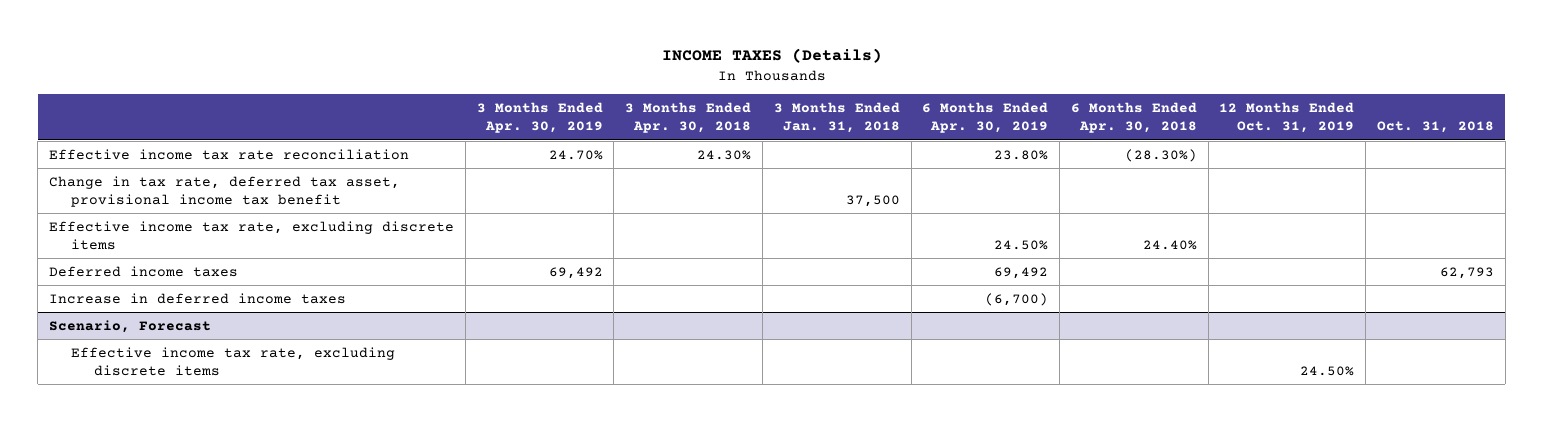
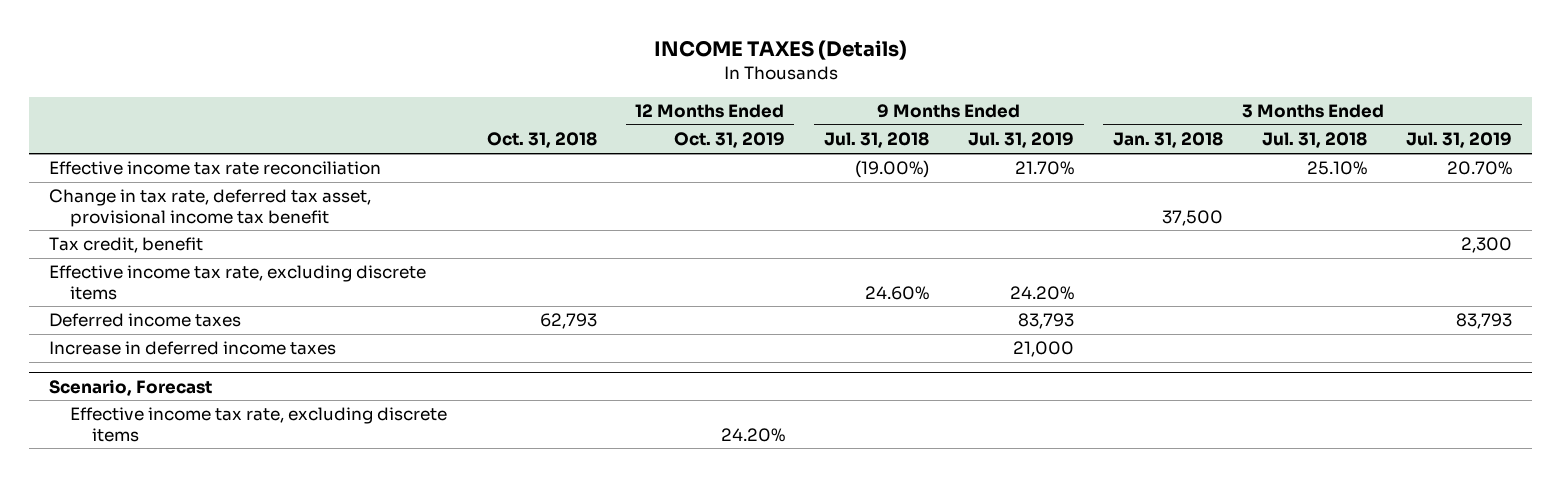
- | 3 Months Ended Apr. 30, 2019 | 3 Months Ended Apr. 30, 2018 | 3 Months Ended Jan. 31, 2018 | 6 Months Ended Apr. 30, 2019 | 6 Months Ended Apr. 30, 2018 | 12 Months Ended Oct. 31, 2019 | Oct. 31, 2018
+ | Oct. 31, 2018 | 12 Months Ended Oct. 31, 2019 | 9 Months Ended Jul. 31, 2018 | 9 Months Ended Jul. 31, 2019 | 3 Months Ended Jan. 31, 2018 | 3 Months Ended Jul. 31, 2018 | 3 Months Ended Jul. 31, 2019
+ Tax credit, benefit | | | | | | | 2,300
@ Scenario, Forecast
- Effective income tax rate, excluding discrete items | | | | | | 24.50% |
+ Effective income tax rate, excluding discrete items | | 24.20% | | | | |

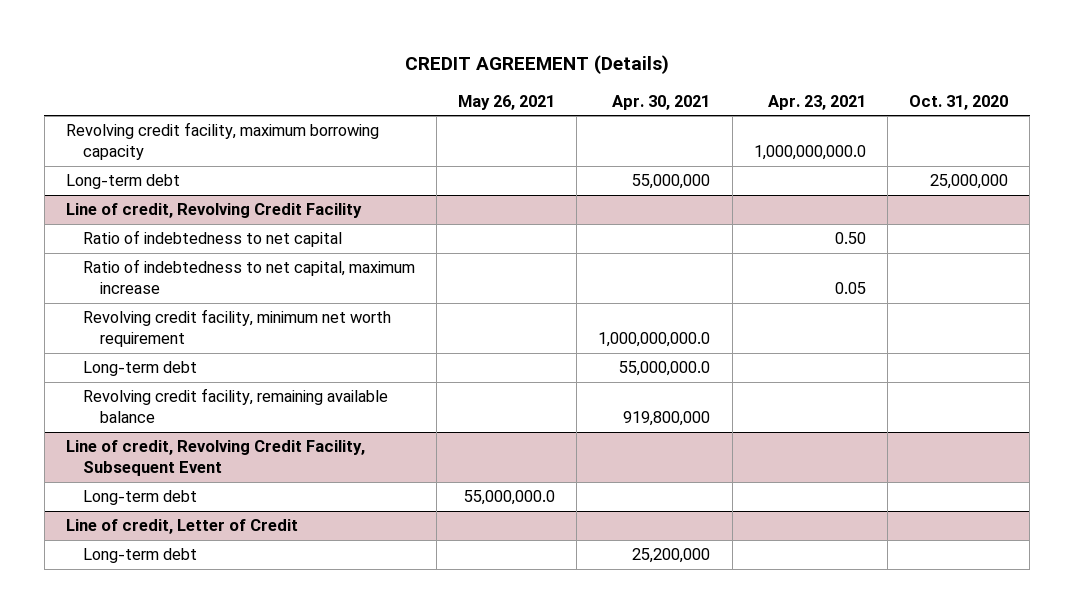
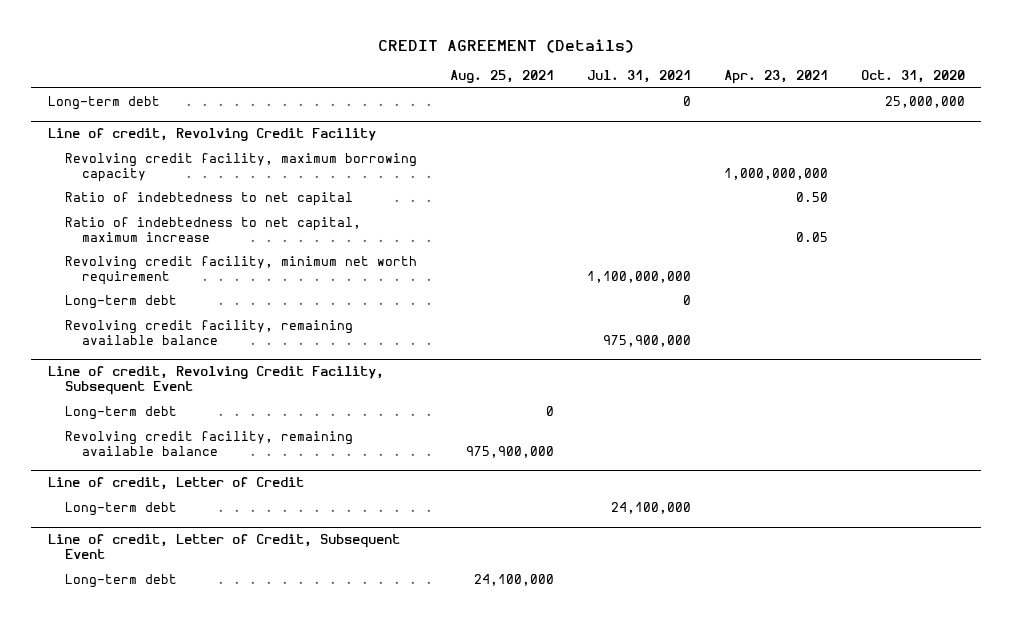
- | May 26, 2021 | Apr. 30, 2021 | Apr. 23, 2021 | Oct. 31, 2020
+ | Aug. 25, 2021 | Jul. 31, 2021 | Apr. 23, 2021 | Oct. 31, 2020
- Revolving credit facility, maximum borrowing capacity | | | 1,000,000,000.0 |
@ Line of credit, Revolving Credit Facility
+ Revolving credit facility, maximum borrowing capacity | | | 1,000,000,000 |
@ Line of credit, Revolving Credit Facility, Subsequent Event
+ Revolving credit facility, remaining available balance | 975,900,000 | | |
+ Line of credit, Letter of Credit, Subsequent Event
+ Long-term debt | 24,100,000 | | |

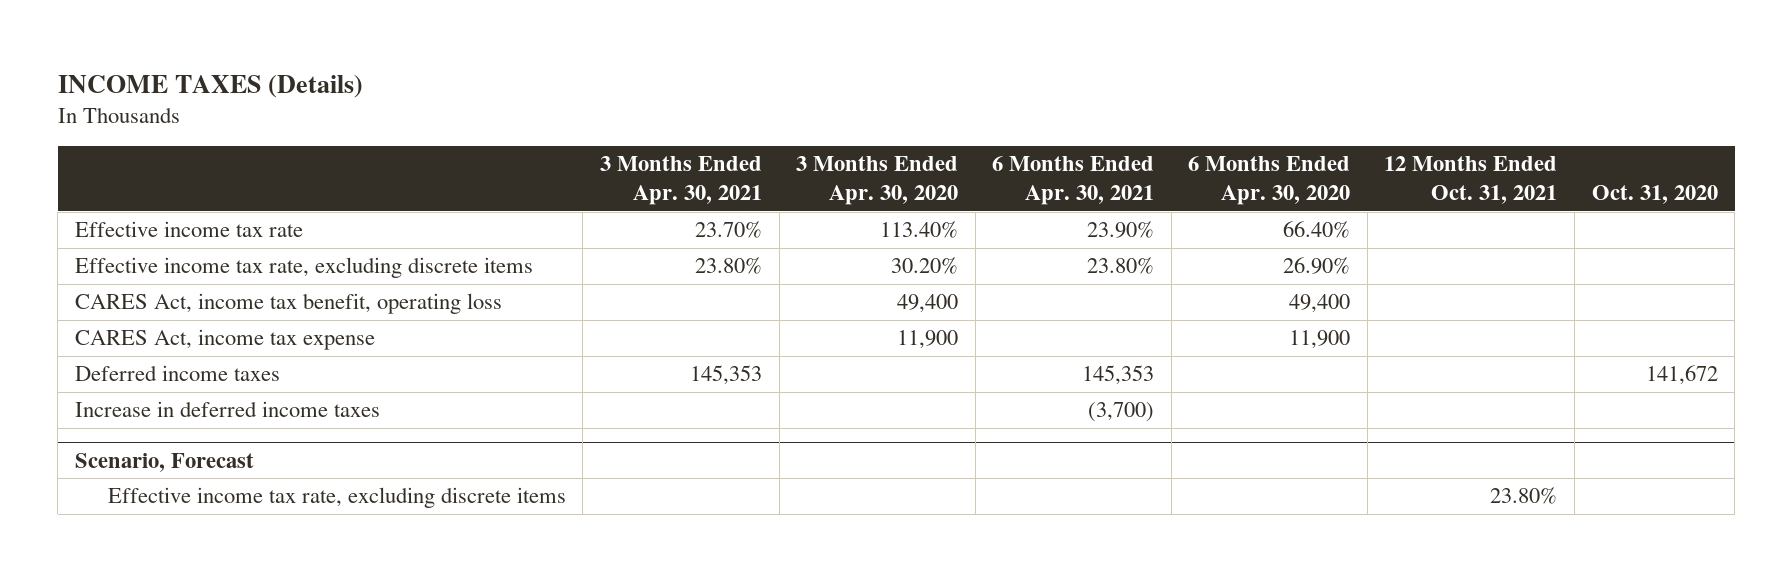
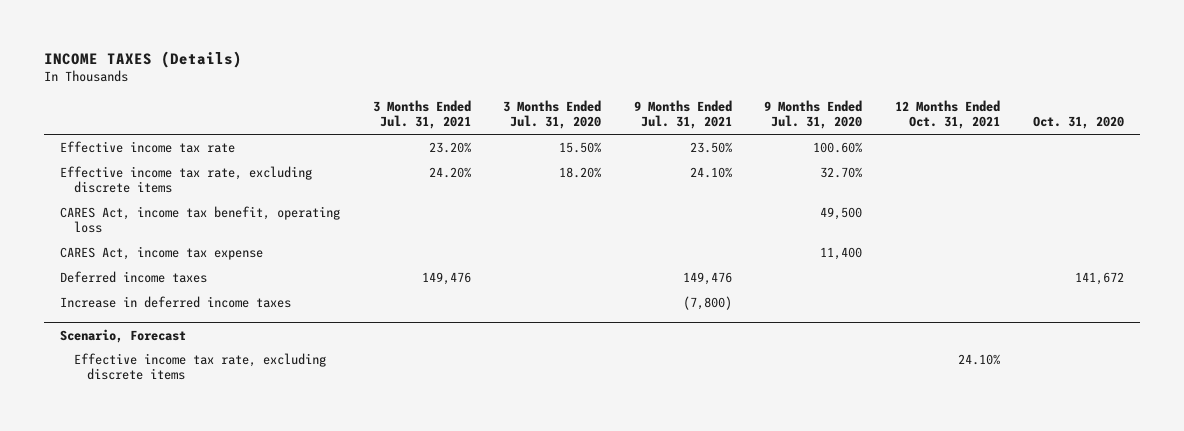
- | 3 Months Ended Apr. 30, 2021 | 3 Months Ended Apr. 30, 2020 | 6 Months Ended Apr. 30, 2021 | 6 Months Ended Apr. 30, 2020 | 12 Months Ended Oct. 31, 2021 | Oct. 31, 2020
+ | 3 Months Ended Jul. 31, 2021 | 3 Months Ended Jul. 31, 2020 | 9 Months Ended Jul. 31, 2021 | 9 Months Ended Jul. 31, 2020 | 12 Months Ended Oct. 31, 2021 | Oct. 31, 2020
@ Scenario, Forecast
- Effective income tax rate, excluding discrete items | | | | | 23.80% |
+ Effective income tax rate, excluding discrete items | | | | | 24.10% |

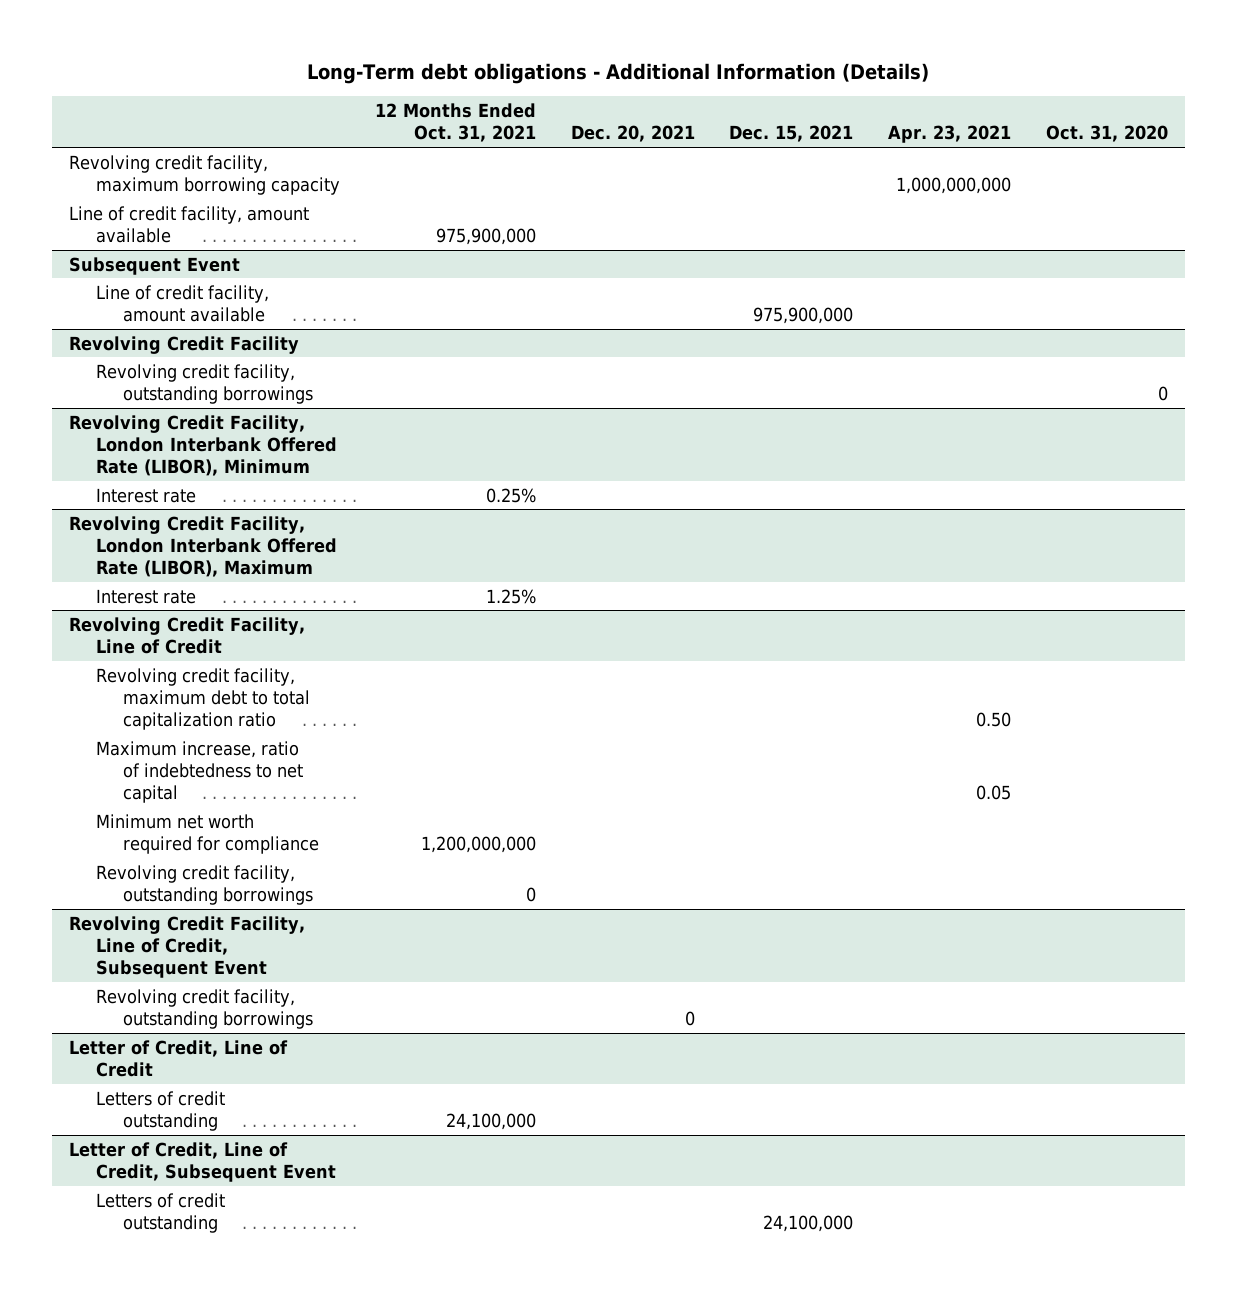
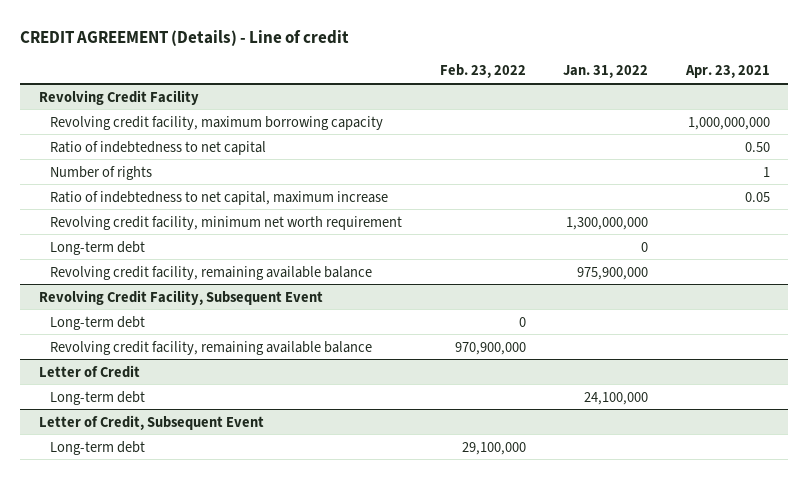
- Long-Term debt obligations - Additional Information (Details)
+ CREDIT AGREEMENT (Details) - Line of credit
- | 12 Months Ended Oct. 31, 2021 | Dec. 20, 2021 | Dec. 15, 2021 | Apr. 23, 2021 | Oct. 31, 2020
+ | Feb. 23, 2022 | Jan. 31, 2022 | Apr. 23, 2021
- Revolving credit facility, maximum borrowing capacity | | | | 1,000,000,000 |
- Line of credit facility, amount available | 975,900,000 | | | |
- Subsequent Event
- Line of credit facility, amount available | | | 975,900,000 | |
@ Revolving Credit Facility
- Revolving credit facility, outstanding borrowings | | | | | 0
- Revolving Credit Facility, London Interbank Offered Rate (LIBOR), Minimum
- Interest rate | 0.25% | | | |
- Revolving Credit Facility, London Interbank Offered Rate (LIBOR), Maximum
- Interest rate | 1.25% | | | |
- Revolving Credit Facility, Line of Credit
- Revolving credit facility, maximum debt to total capitalization ratio | | | | 0.50 |
- Maximum increase, ratio of indebtedness to net capital | | | | 0.05 |
- Minimum net worth required for compliance | 1,200,000,000 | | | |
- Revolving credit facility, outstanding borrowings | 0 | | | |
- Revolving Credit Facility, Line of Credit, Subsequent Event
- Revolving credit facility, outstanding borrowings | | 0 | | |
- Letter of Credit, Line of Credit
- Letters of credit outstanding | 24,100,000 | | | |
- Letter of Credit, Line of Credit, Subsequent Event
- Letters of credit outstanding | | | 24,100,000 | |
@ Revolving Credit Facility
+ Revolving credit facility, maximum borrowing capacity | | | 1,000,000,000
+ Ratio of indebtedness to net capital | | | 0.50
+ Number of rights | | | 1
+ Ratio of indebtedness to net capital, maximum increase | | | 0.05
+ Revolving credit facility, minimum net worth requirement | | 1,300,000,000 |
+ Long-term debt | | 0 |
+ Revolving credit facility, remaining available balance | | 975,900,000 |
+ Revolving Credit Facility, Subsequent Event
+ Long-term debt | 0 | |
+ Revolving credit facility, remaining available balance | 970,900,000 | |
+ Letter of Credit
+ Long-term debt | | 24,100,000 |
+ Letter of Credit, Subsequent Event
+ Long-term debt | 29,100,000 | |

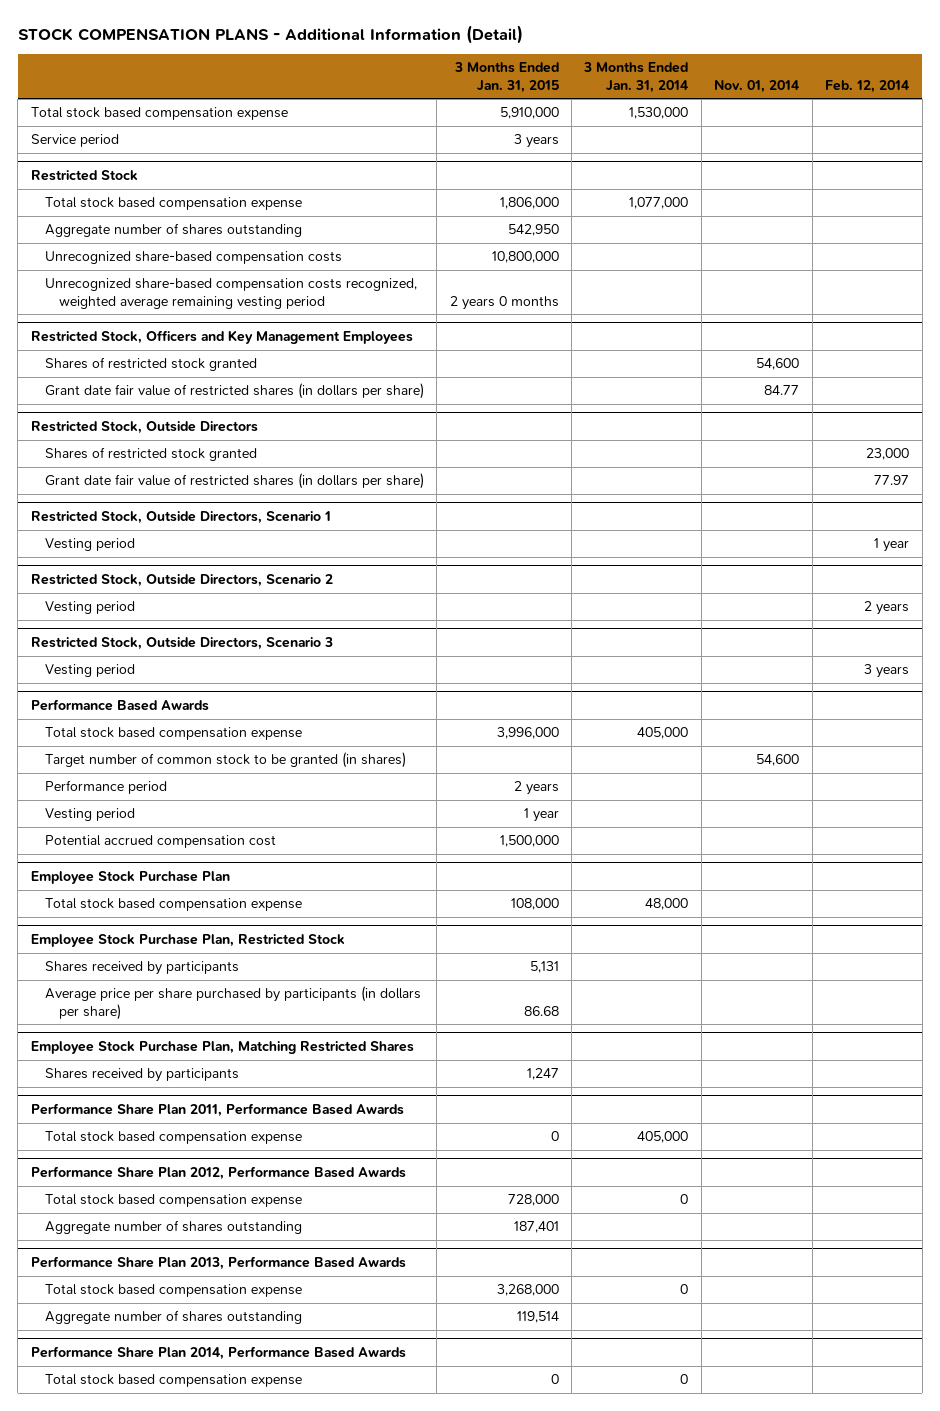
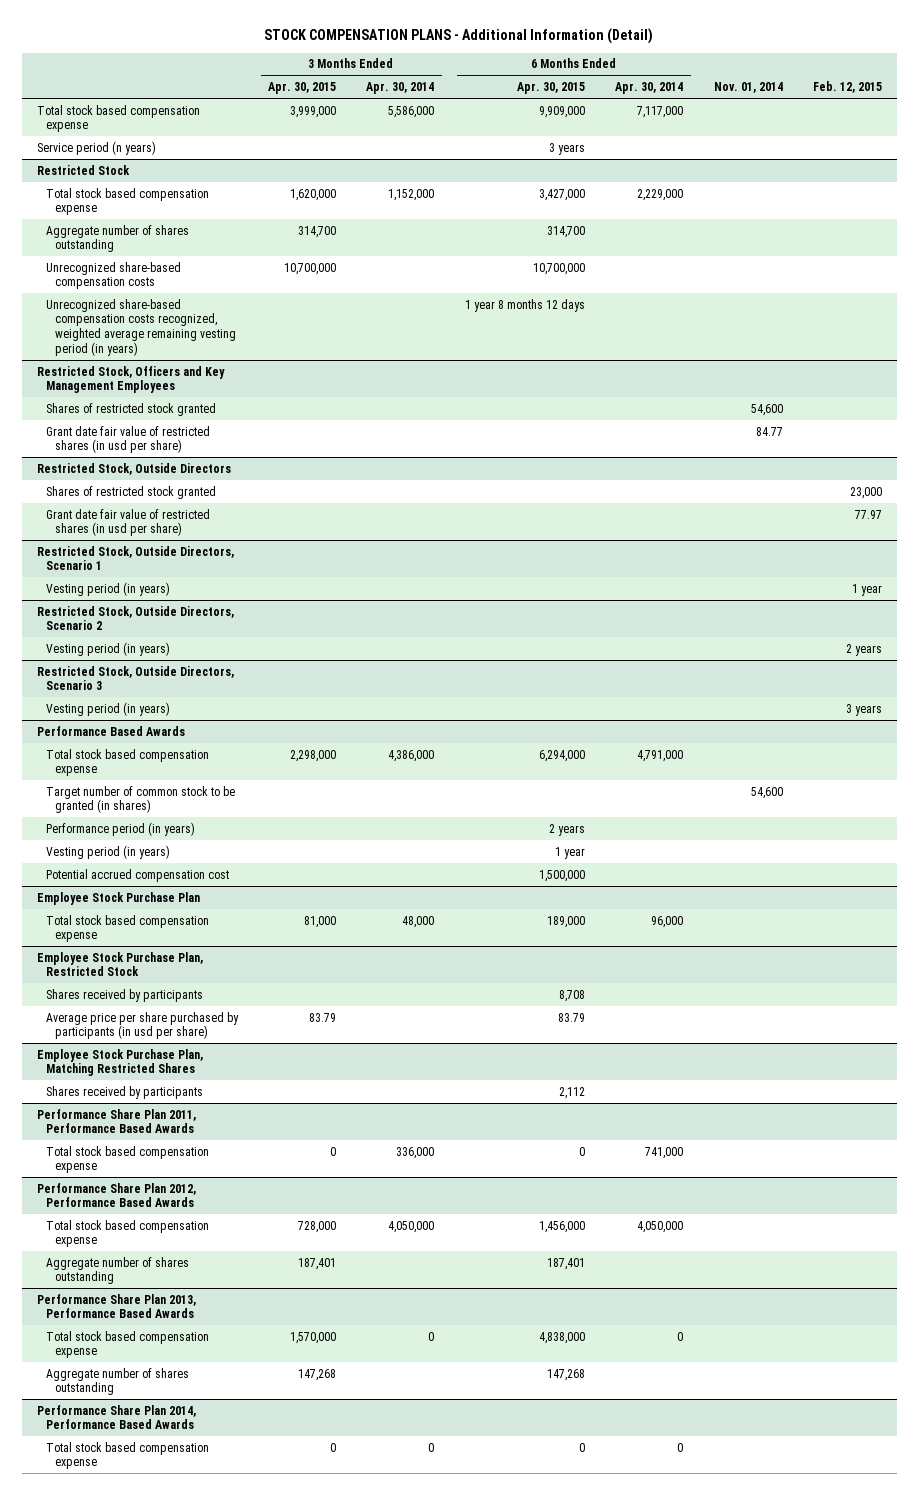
- | 3 Months Ended Jan. 31, 2015 | 3 Months Ended Jan. 31, 2014 | Nov. 01, 2014 | Feb. 12, 2014
+ | 3 Months Ended Apr. 30, 2015 | 3 Months Ended Apr. 30, 2014 | 6 Months Ended Apr. 30, 2015 | 6 Months Ended Apr. 30, 2014 | Nov. 01, 2014 | Feb. 12, 2015
- Service period | 3 years | | |
+ Service period (n years) | | | 3 years | | |
@ Restricted Stock
- Unrecognized share-based compensation costs recognized, weighted average remaining vesting period | 2 years 0 months | | |
+ Unrecognized share-based compensation costs recognized, weighted average remaining vesting period (in years) | | | 1 year 8 months 12 days | | |
@ Restricted Stock, Officers and Key Management Employees
- Grant date fair value of restricted shares (in dollars per share) | | | 84.77 |
+ Grant date fair value of restricted shares (in usd per share) | | | | | 84.77 |
@ Restricted Stock, Outside Directors
- Grant date fair value of restricted shares (in dollars per share) | | | | 77.97
+ Grant date fair value of restricted shares (in usd per share) | | | | | | 77.97
@ Restricted Stock, Outside Directors, Scenario 1
- Vesting period | | | | 1 year
+ Vesting period (in years) | | | | | | 1 year
@ Restricted Stock, Outside Directors, Scenario 2
- Vesting period | | | | 2 years
+ Vesting period (in years) | | | | | | 2 years
@ Restricted Stock, Outside Directors, Scenario 3
- Vesting period | | | | 3 years
+ Vesting period (in years) | | | | | | 3 years
@ Performance Based Awards
- Performance period | 2 years | | |
- Vesting period | 1 year | | |
+ Performance period (in years) | | | 2 years | | |
+ Vesting period (in years) | | | 1 year | | |
@ Employee Stock Purchase Plan, Restricted Stock
- Average price per share purchased by participants (in dollars per share) | 86.68 | | |
+ Average price per share purchased by participants (in usd per share) | 83.79 | | 83.79 | | |

